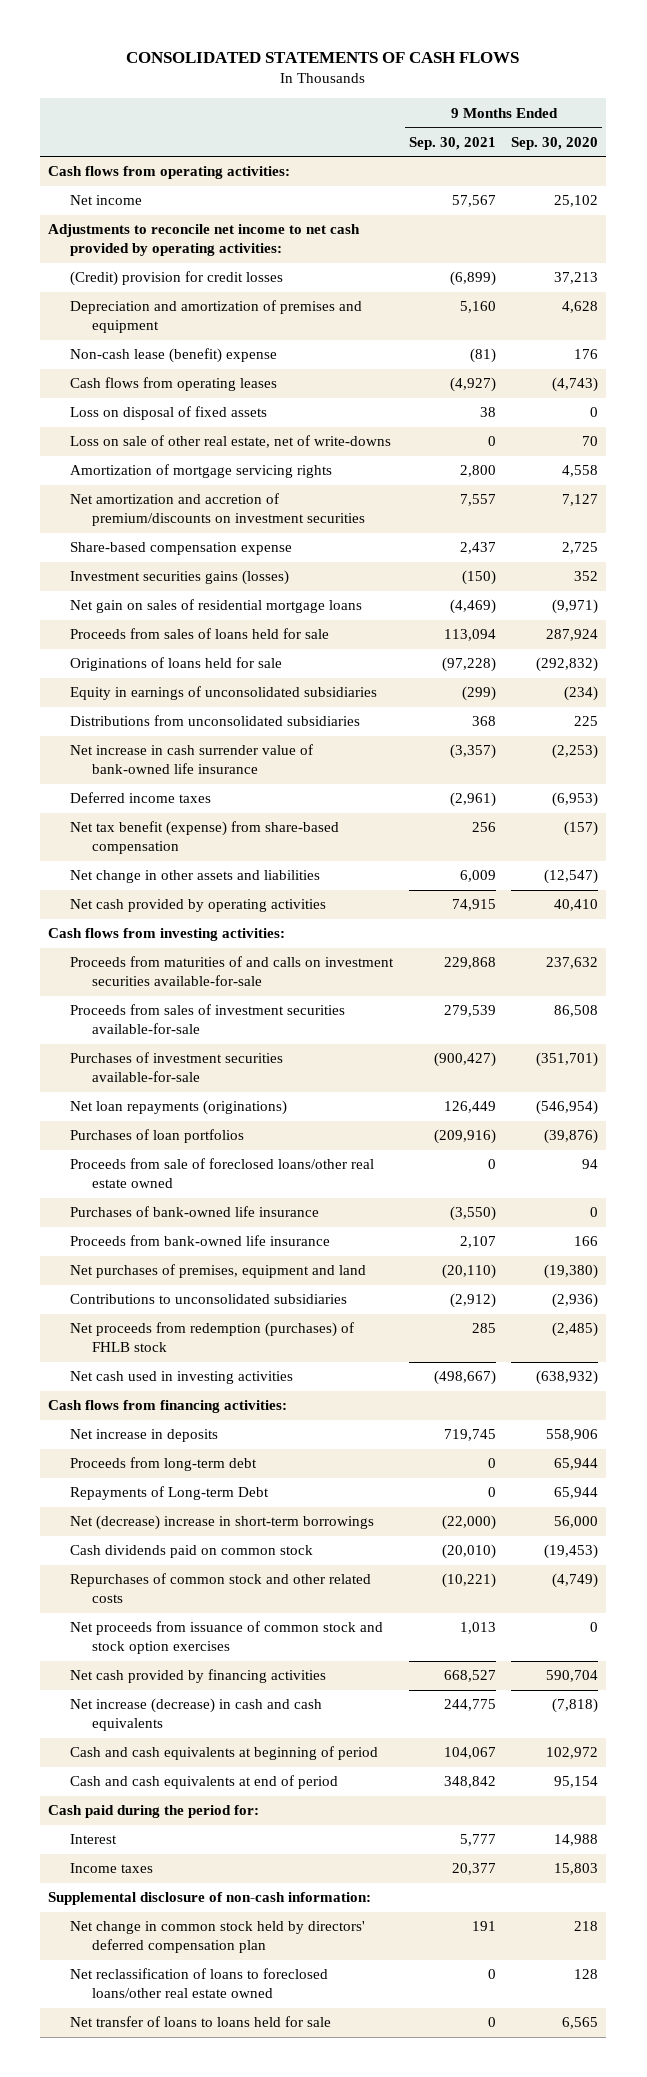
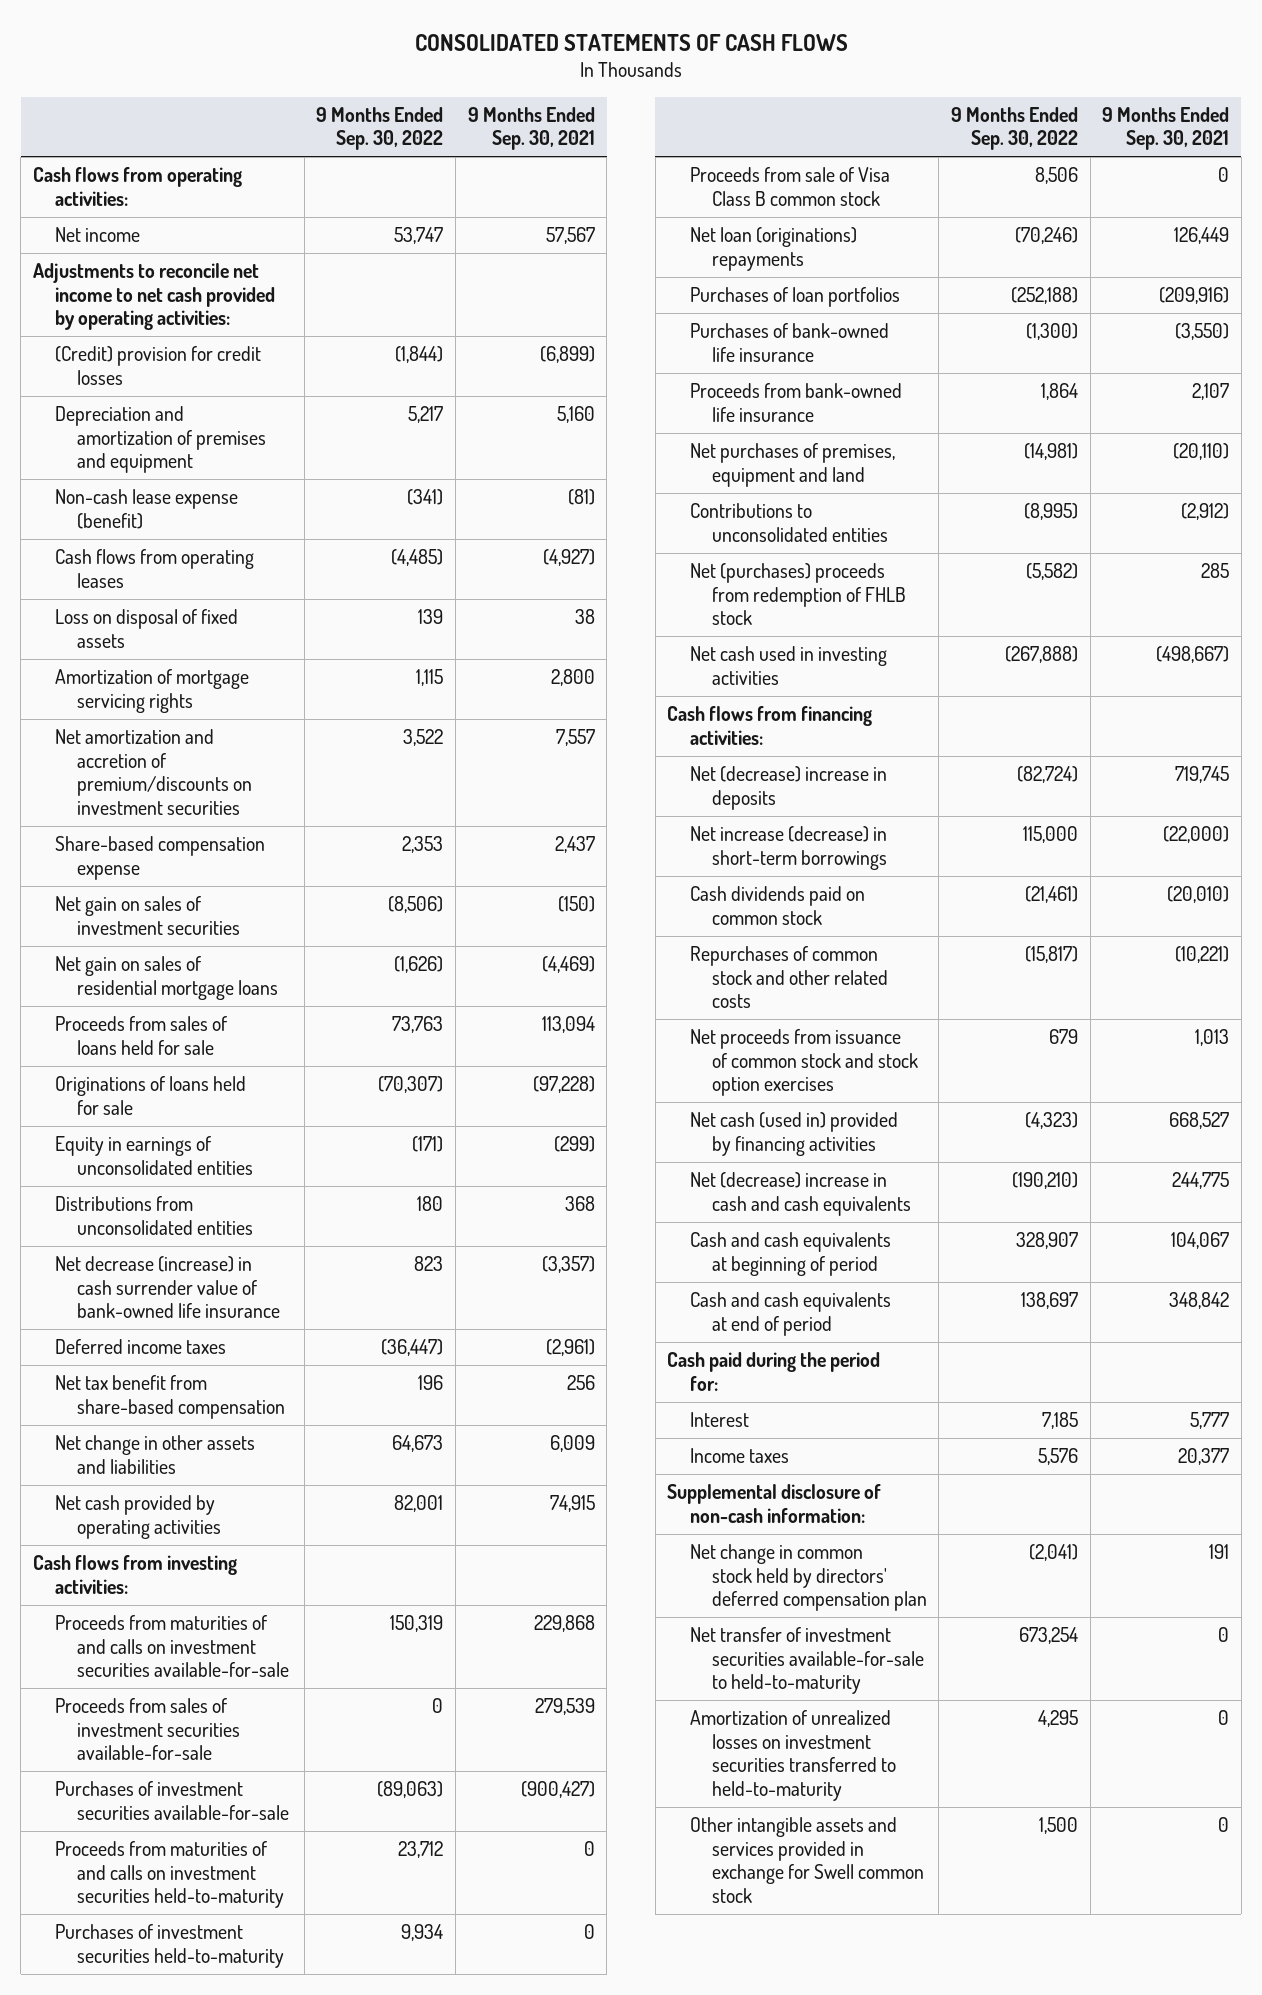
- | 9 Months Ended Sep. 30, 2021 | 9 Months Ended Sep. 30, 2020
+ | 9 Months Ended Sep. 30, 2022 | 9 Months Ended Sep. 30, 2021
- Non-cash lease (benefit) expense | (81) | 176
+ Non-cash lease expense (benefit) | (341) | (81)
- Loss on sale of other real estate, net of write-downs | 0 | 70
- Investment securities gains (losses) | (150) | 352
+ Net gain on sales of investment securities | (8,506) | (150)
- Equity in earnings of unconsolidated subsidiaries | (299) | (234)
- Distributions from unconsolidated subsidiaries | 368 | 225
- Net increase in cash surrender value of bank-owned life insurance | (3,357) | (2,253)
+ Equity in earnings of unconsolidated entities | (171) | (299)
+ Distributions from unconsolidated entities | 180 | 368
+ Net decrease (increase) in cash surrender value of bank-owned life insurance | 823 | (3,357)
- Net tax benefit (expense) from share-based compensation | 256 | (157)
+ Net tax benefit from share-based compensation | 196 | 256
- Net loan repayments (originations) | 126,449 | (546,954)
+ Proceeds from maturities of and calls on investment securities held-to-maturity | 23,712 | 0
+ Purchases of investment securities held-to-maturity | 9,934 | 0
+ Proceeds from sale of Visa Class B common stock | 8,506 | 0
+ Net loan (originations) repayments | (70,246) | 126,449
- Proceeds from sale of foreclosed loans/other real estate owned | 0 | 94
- Contributions to unconsolidated subsidiaries | (2,912) | (2,936)
- Net proceeds from redemption (purchases) of FHLB stock | 285 | (2,485)
+ Contributions to unconsolidated entities | (8,995) | (2,912)
+ Net (purchases) proceeds from redemption of FHLB stock | (5,582) | 285
- Net increase in deposits | 719,745 | 558,906
- Proceeds from long-term debt | 0 | 65,944
- Repayments of Long-term Debt | 0 | 65,944
- Net (decrease) increase in short-term borrowings | (22,000) | 56,000
+ Net (decrease) increase in deposits | (82,724) | 719,745
+ Net increase (decrease) in short-term borrowings | 115,000 | (22,000)
- Net cash provided by financing activities | 668,527 | 590,704
- Net increase (decrease) in cash and cash equivalents | 244,775 | (7,818)
+ Net cash (used in) provided by financing activities | (4,323) | 668,527
+ Net (decrease) increase in cash and cash equivalents | (190,210) | 244,775
- Net reclassification of loans to foreclosed loans/other real estate owned | 0 | 128
- Net transfer of loans to loans held for sale | 0 | 6,565
+ Net transfer of investment securities available-for-sale to held-to-maturity | 673,254 | 0
+ Amortization of unrealized losses on investment securities transferred to held-to-maturity | 4,295 | 0
+ Other intangible assets and services provided in exchange for Swell common stock | 1,500 | 0

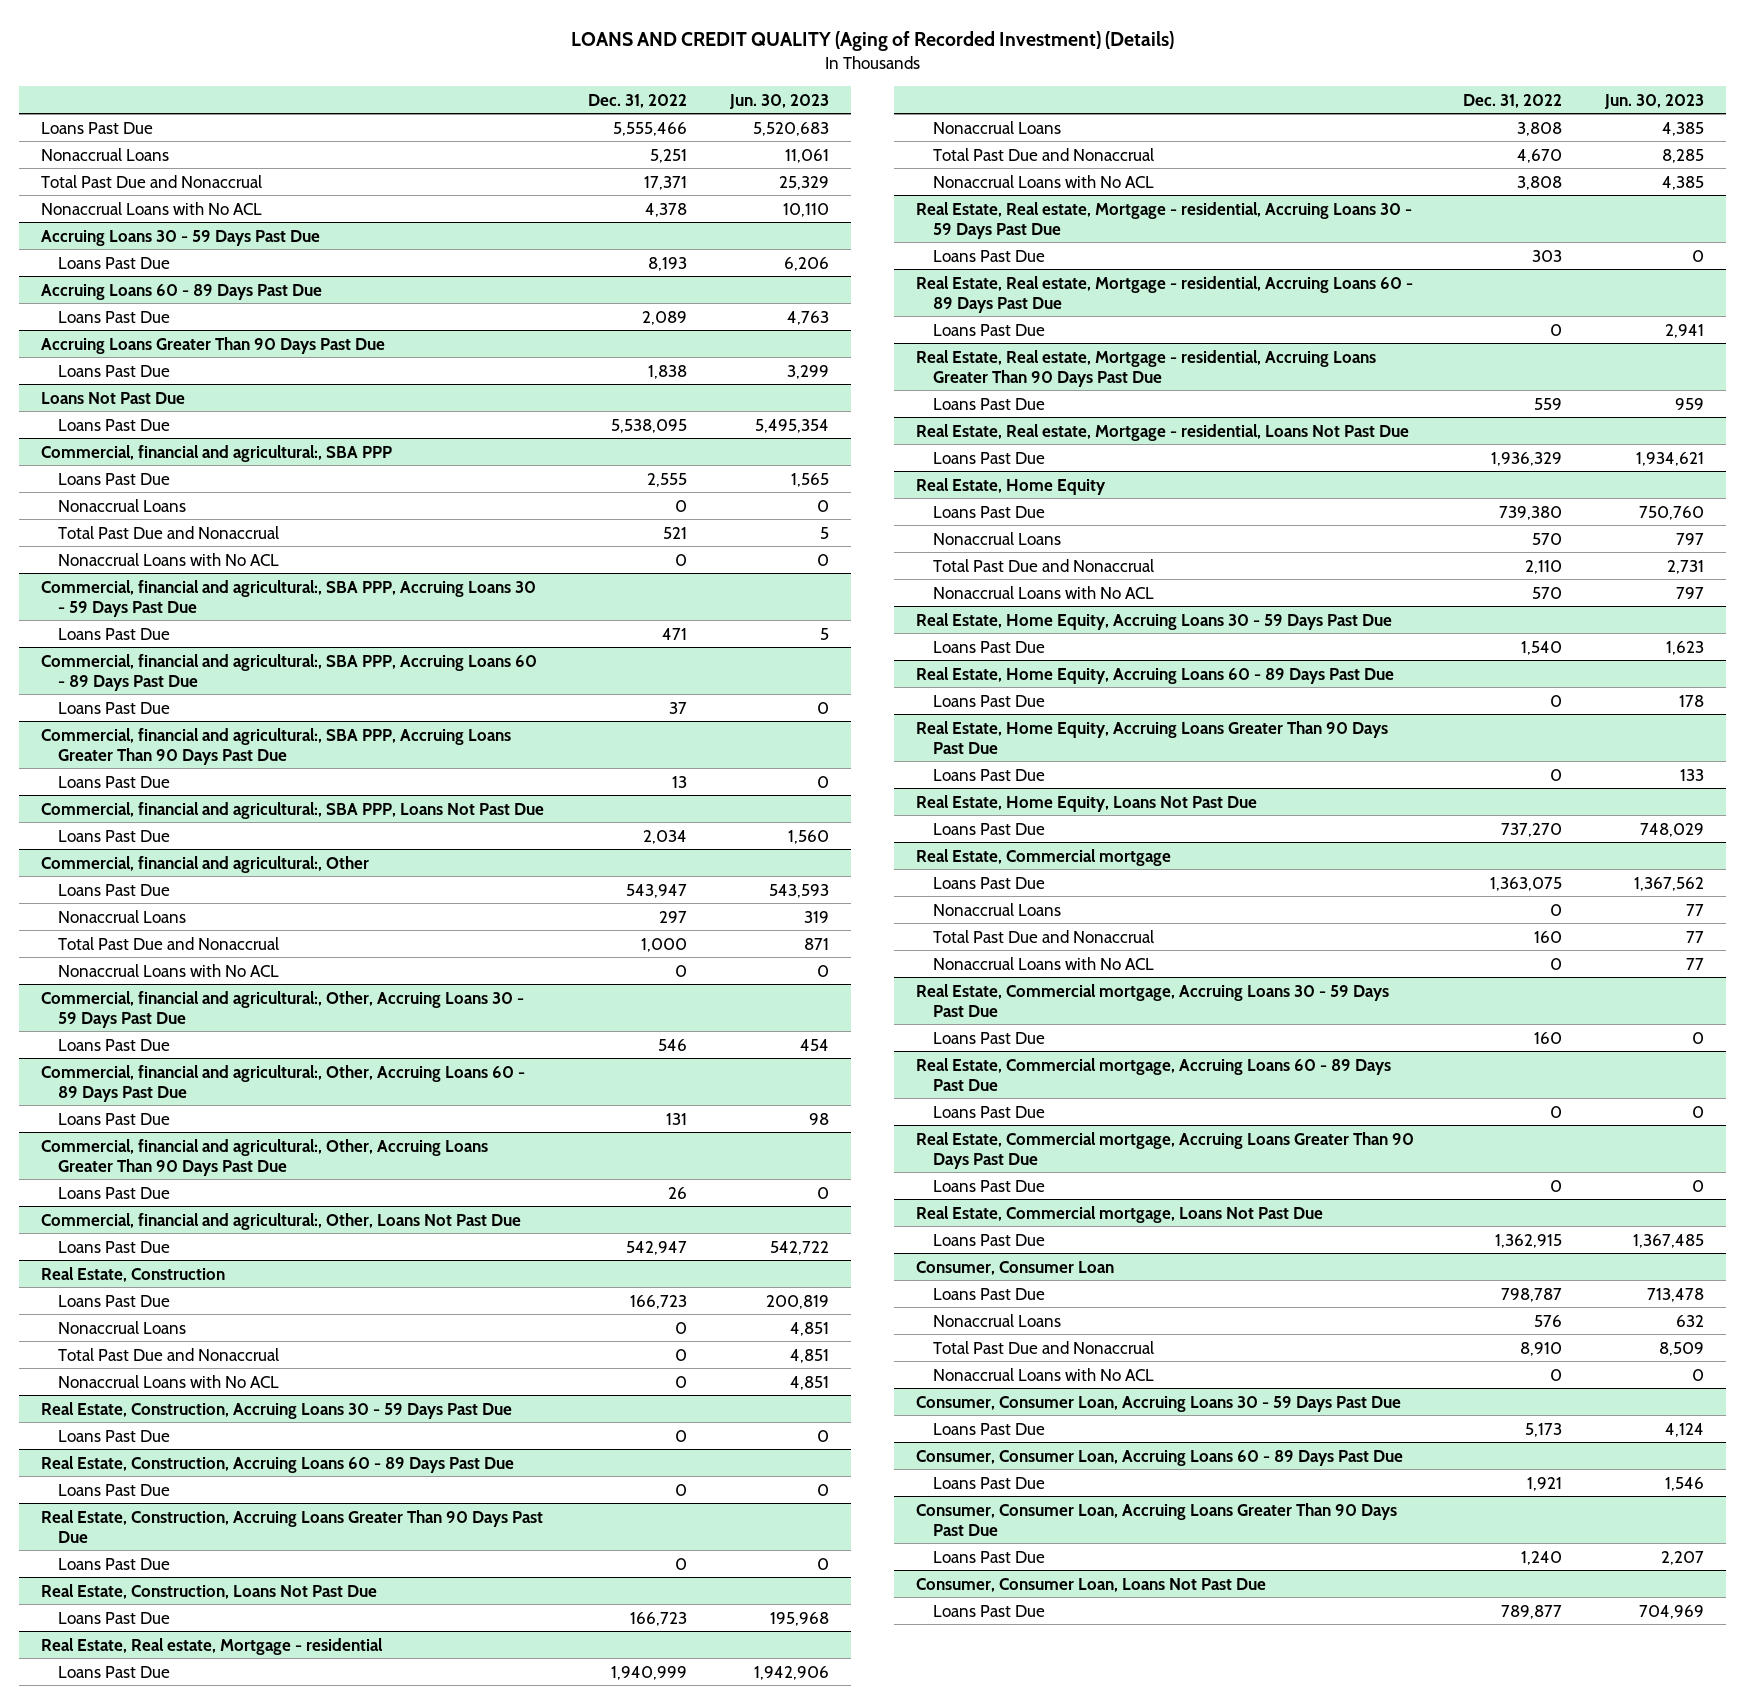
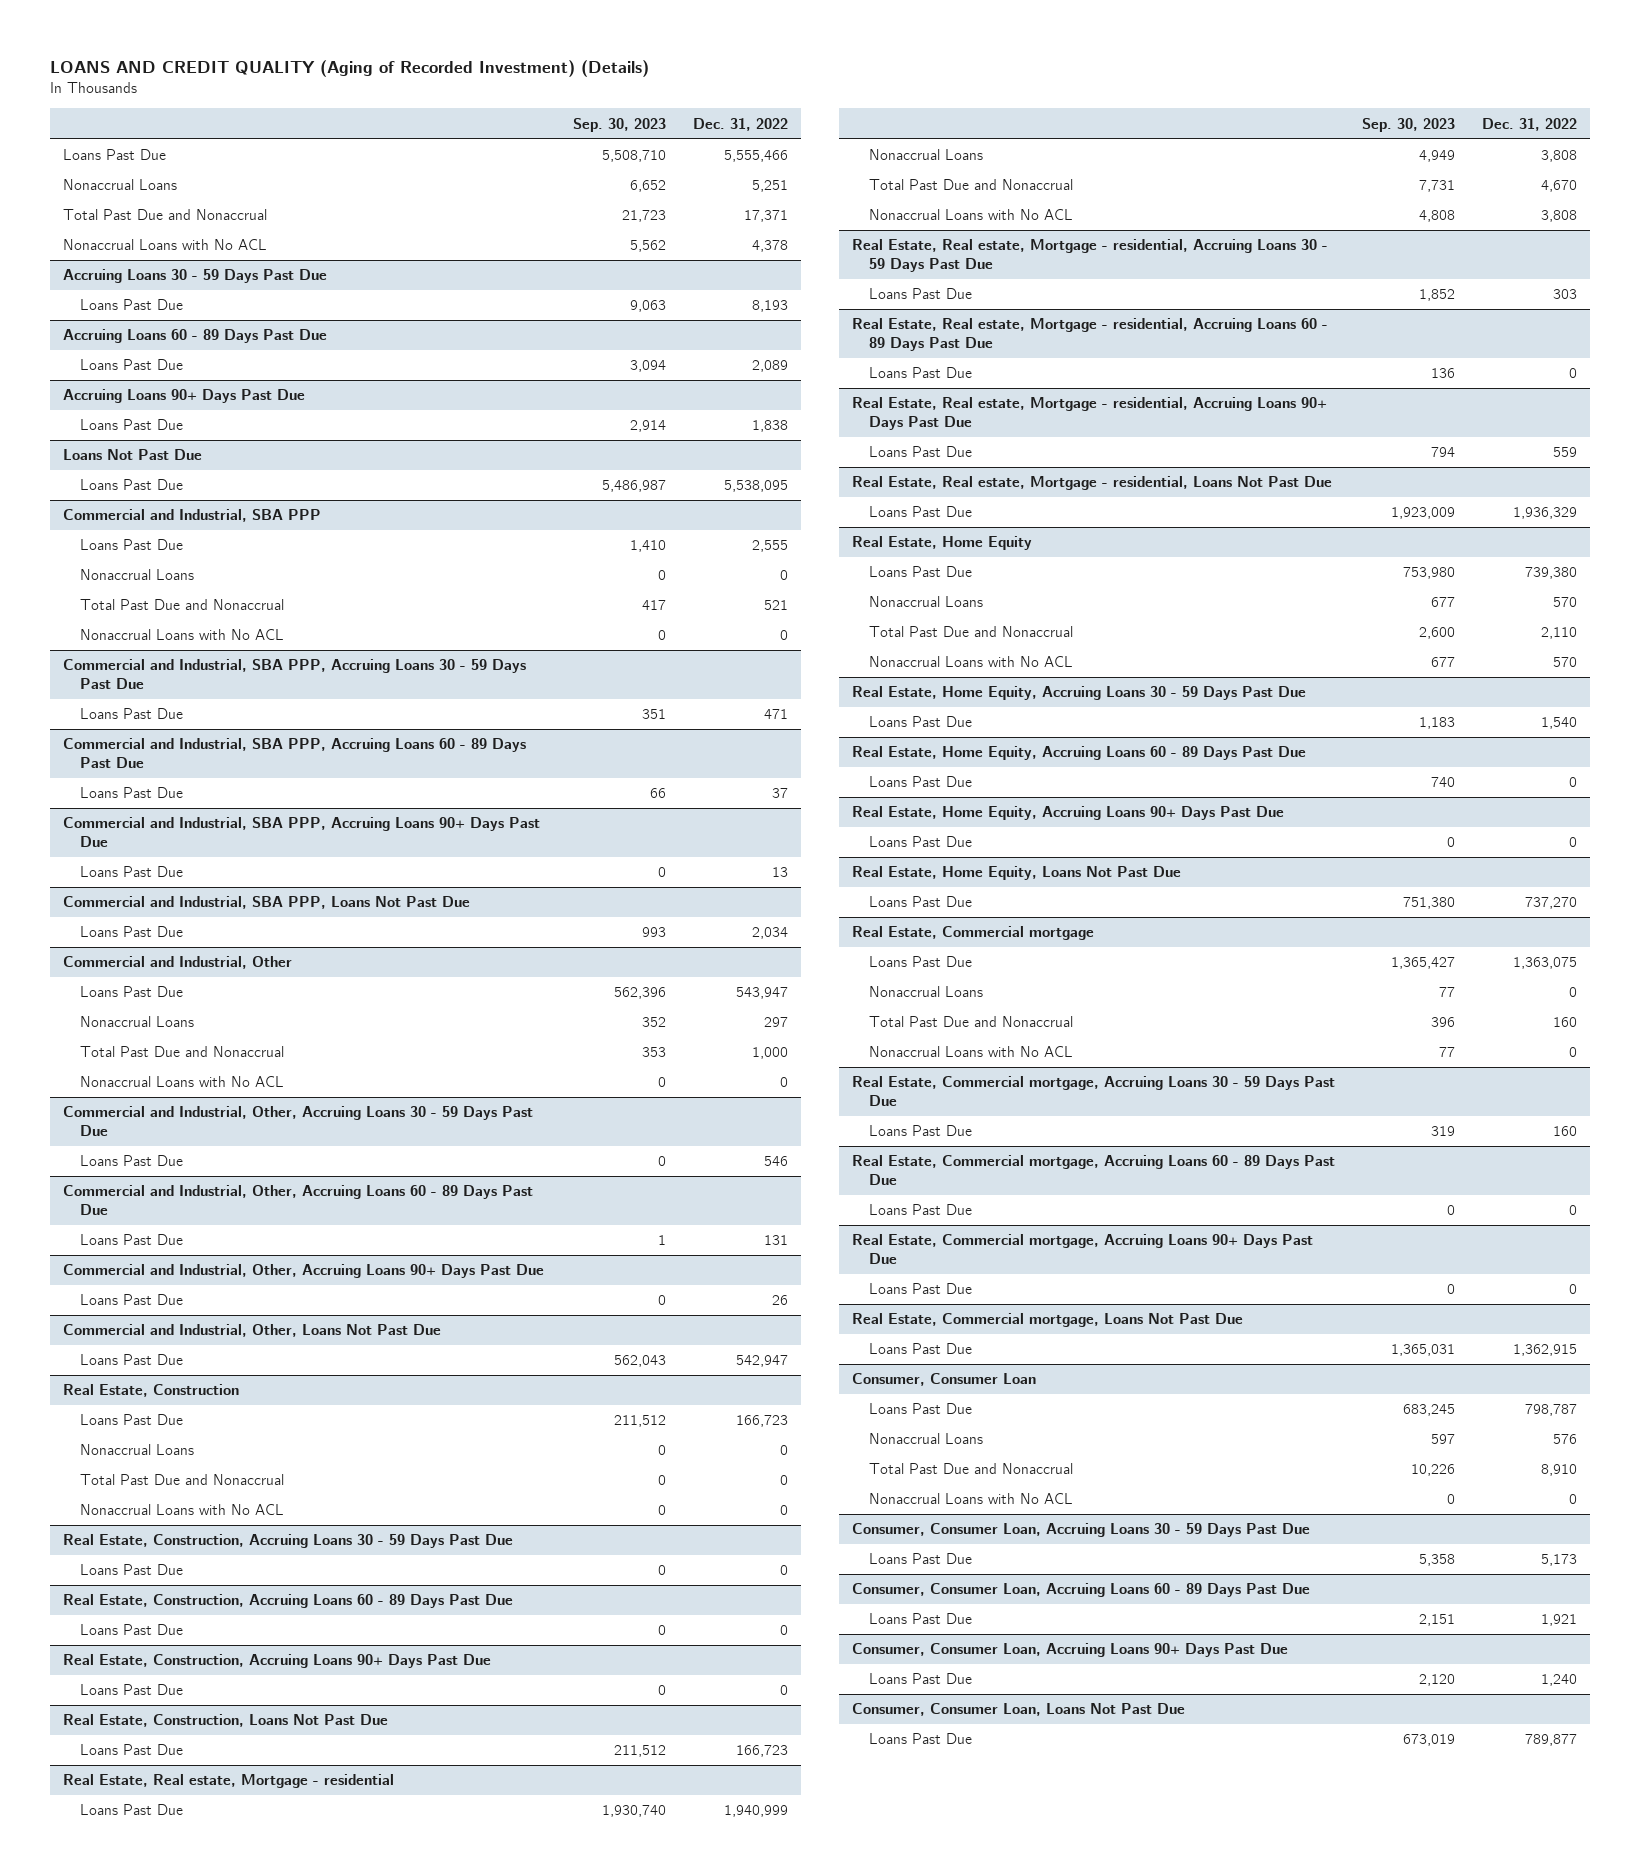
- | Dec. 31, 2022 | Jun. 30, 2023
+ | Sep. 30, 2023 | Dec. 31, 2022
- Accruing Loans Greater Than 90 Days Past Due
+ Accruing Loans 90+ Days Past Due
- Commercial, financial and agricultural:, SBA PPP
+ Commercial and Industrial, SBA PPP
- Commercial, financial and agricultural:, SBA PPP, Accruing Loans 30 - 59 Days Past Due
+ Commercial and Industrial, SBA PPP, Accruing Loans 30 - 59 Days Past Due
- Commercial, financial and agricultural:, SBA PPP, Accruing Loans 60 - 89 Days Past Due
+ Commercial and Industrial, SBA PPP, Accruing Loans 60 - 89 Days Past Due
- Commercial, financial and agricultural:, SBA PPP, Accruing Loans Greater Than 90 Days Past Due
+ Commercial and Industrial, SBA PPP, Accruing Loans 90+ Days Past Due
- Commercial, financial and agricultural:, SBA PPP, Loans Not Past Due
+ Commercial and Industrial, SBA PPP, Loans Not Past Due
- Commercial, financial and agricultural:, Other
+ Commercial and Industrial, Other
- Commercial, financial and agricultural:, Other, Accruing Loans 30 - 59 Days Past Due
+ Commercial and Industrial, Other, Accruing Loans 30 - 59 Days Past Due
- Commercial, financial and agricultural:, Other, Accruing Loans 60 - 89 Days Past Due
+ Commercial and Industrial, Other, Accruing Loans 60 - 89 Days Past Due
- Commercial, financial and agricultural:, Other, Accruing Loans Greater Than 90 Days Past Due
+ Commercial and Industrial, Other, Accruing Loans 90+ Days Past Due
- Commercial, financial and agricultural:, Other, Loans Not Past Due
+ Commercial and Industrial, Other, Loans Not Past Due
- Real Estate, Construction, Accruing Loans Greater Than 90 Days Past Due
+ Real Estate, Construction, Accruing Loans 90+ Days Past Due
- Real Estate, Real estate, Mortgage - residential, Accruing Loans Greater Than 90 Days Past Due
+ Real Estate, Real estate, Mortgage - residential, Accruing Loans 90+ Days Past Due
- Real Estate, Home Equity, Accruing Loans Greater Than 90 Days Past Due
+ Real Estate, Home Equity, Accruing Loans 90+ Days Past Due
- Real Estate, Commercial mortgage, Accruing Loans Greater Than 90 Days Past Due
+ Real Estate, Commercial mortgage, Accruing Loans 90+ Days Past Due
- Consumer, Consumer Loan, Accruing Loans Greater Than 90 Days Past Due
+ Consumer, Consumer Loan, Accruing Loans 90+ Days Past Due

